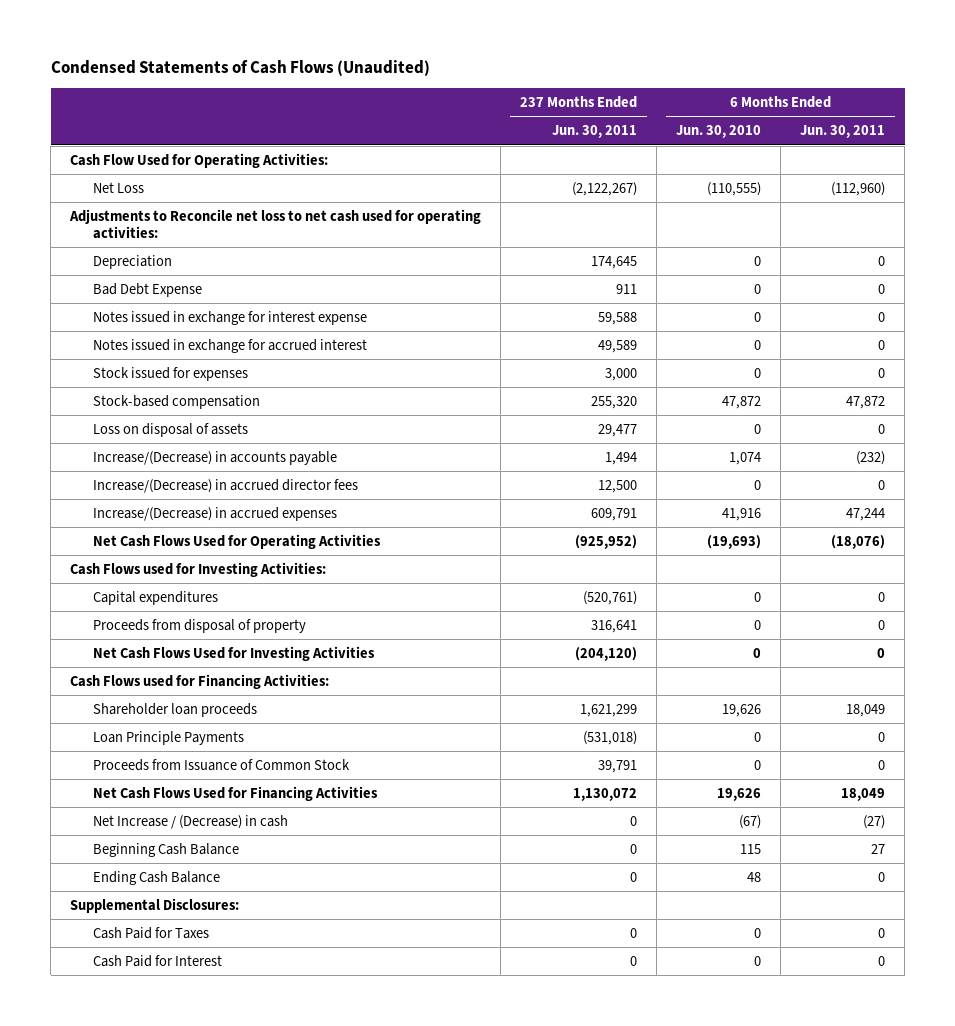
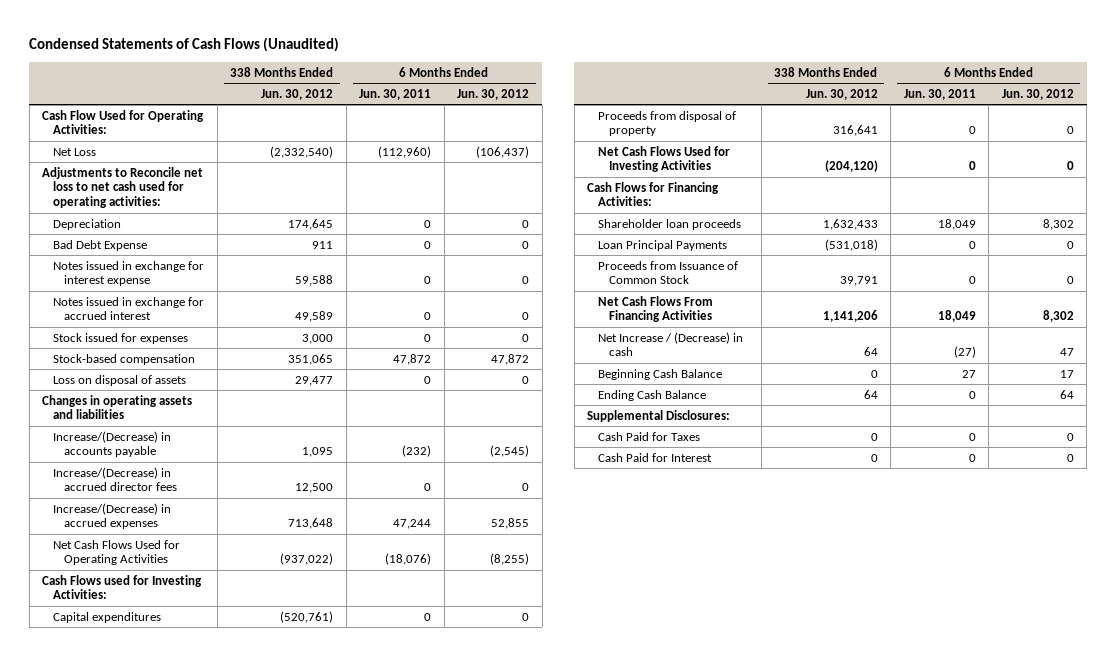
- | 237 Months Ended Jun. 30, 2011 | 6 Months Ended Jun. 30, 2010 | 6 Months Ended Jun. 30, 2011
+ | 338 Months Ended Jun. 30, 2012 | 6 Months Ended Jun. 30, 2011 | 6 Months Ended Jun. 30, 2012
+ Changes in operating assets and liabilities
- Cash Flows used for Financing Activities:
+ Cash Flows for Financing Activities:
- Loan Principle Payments | (531,018) | 0 | 0
+ Loan Principal Payments | (531,018) | 0 | 0
- Net Cash Flows Used for Financing Activities | 1,130,072 | 19,626 | 18,049
+ Net Cash Flows From Financing Activities | 1,141,206 | 18,049 | 8,302

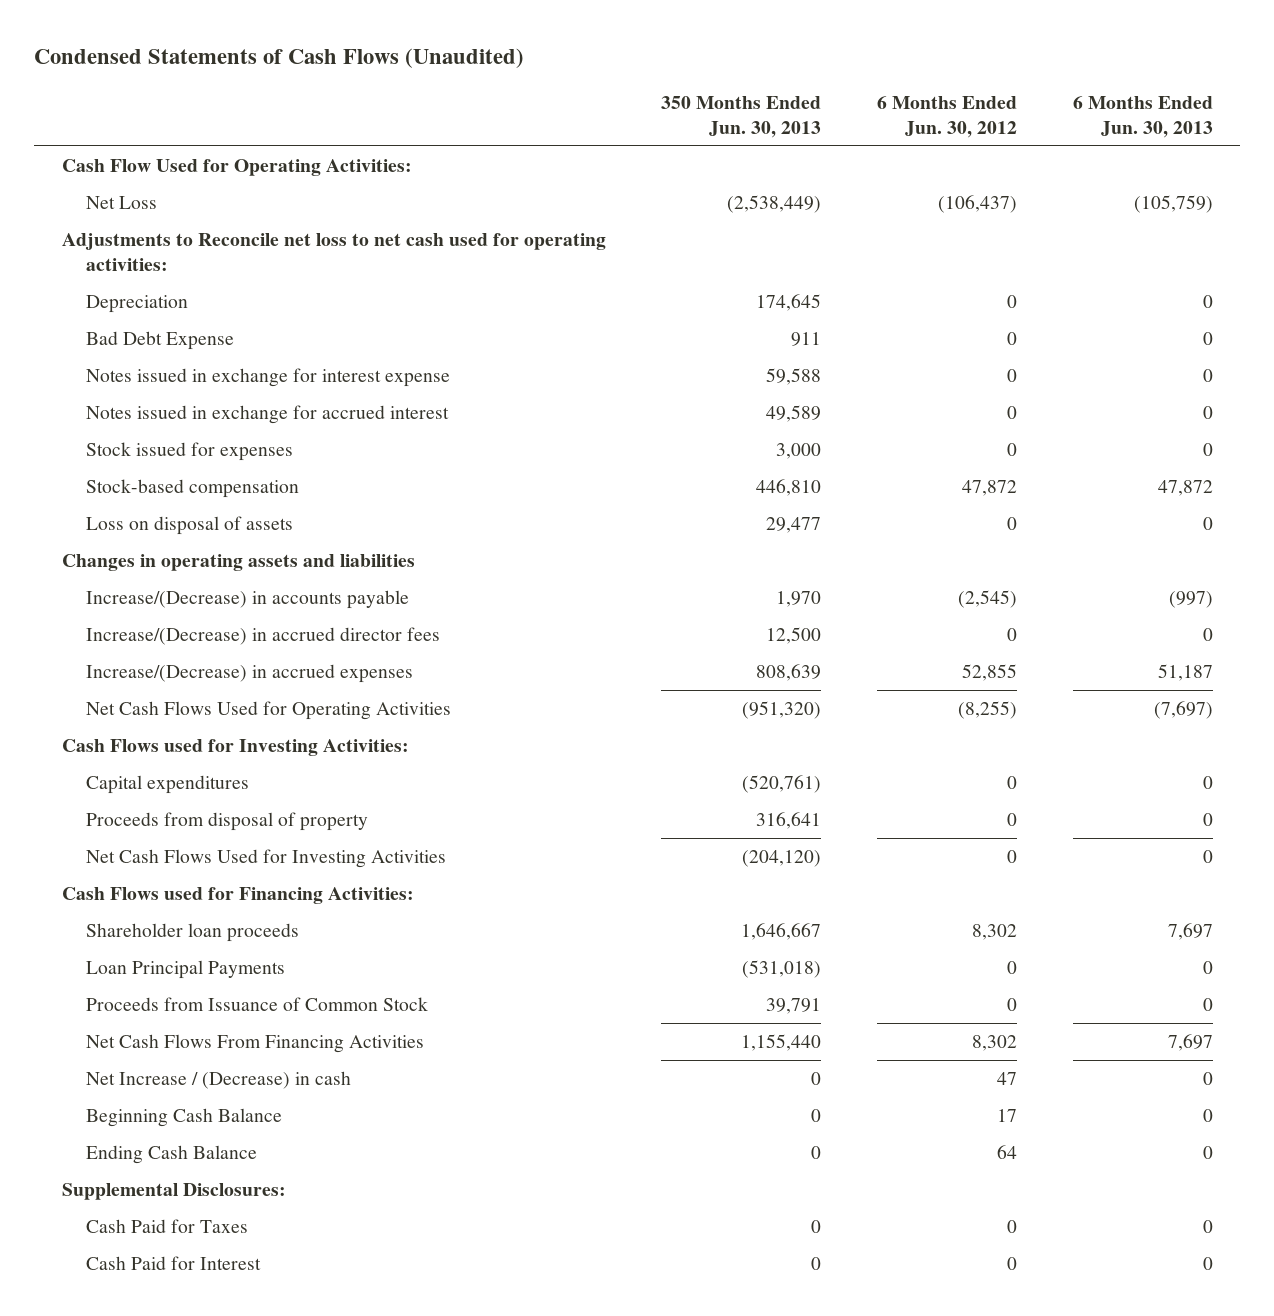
- | 338 Months Ended Jun. 30, 2012 | 6 Months Ended Jun. 30, 2011 | 6 Months Ended Jun. 30, 2012
+ | 350 Months Ended Jun. 30, 2013 | 6 Months Ended Jun. 30, 2012 | 6 Months Ended Jun. 30, 2013
- Cash Flows for Financing Activities:
+ Cash Flows used for Financing Activities:

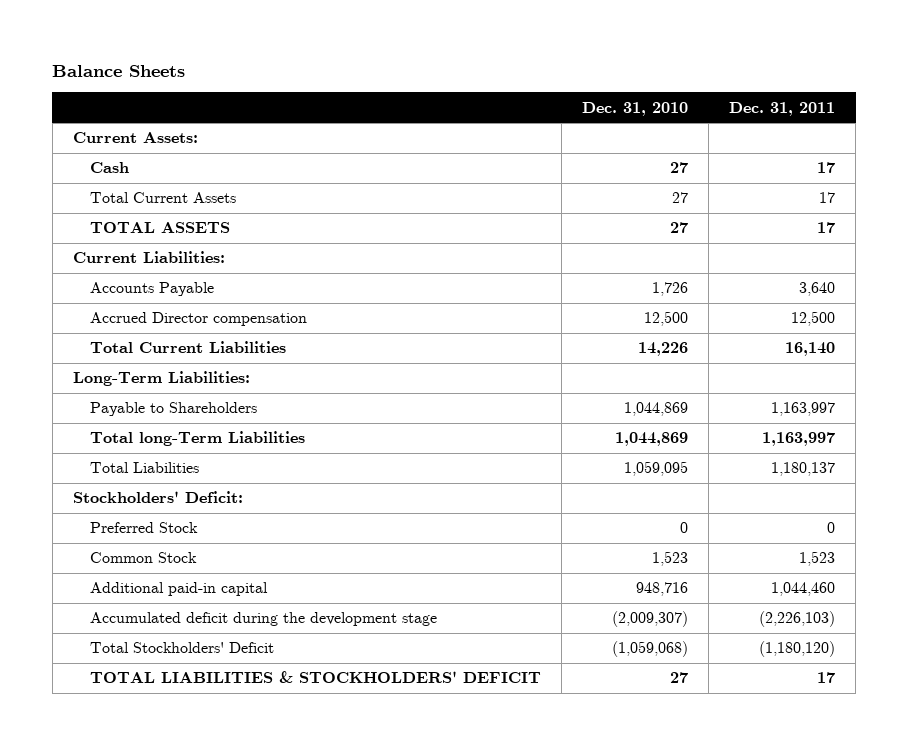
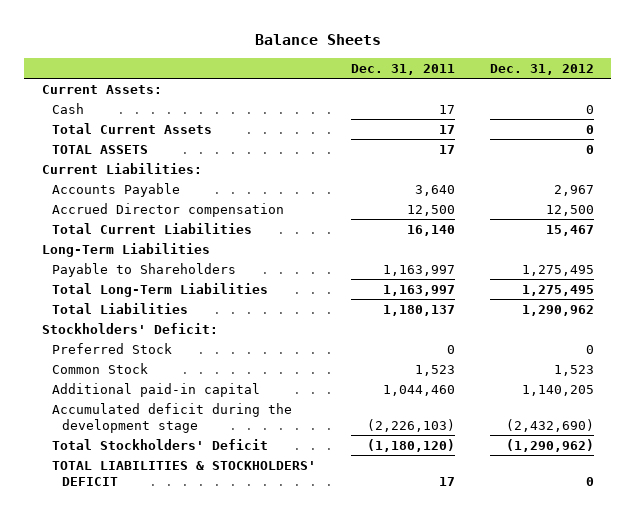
- | Dec. 31, 2010 | Dec. 31, 2011
+ | Dec. 31, 2011 | Dec. 31, 2012
- Long-Term Liabilities:
+ Long-Term Liabilities
- Total long-Term Liabilities | 1,044,869 | 1,163,997
+ Total Long-Term Liabilities | 1,163,997 | 1,275,495

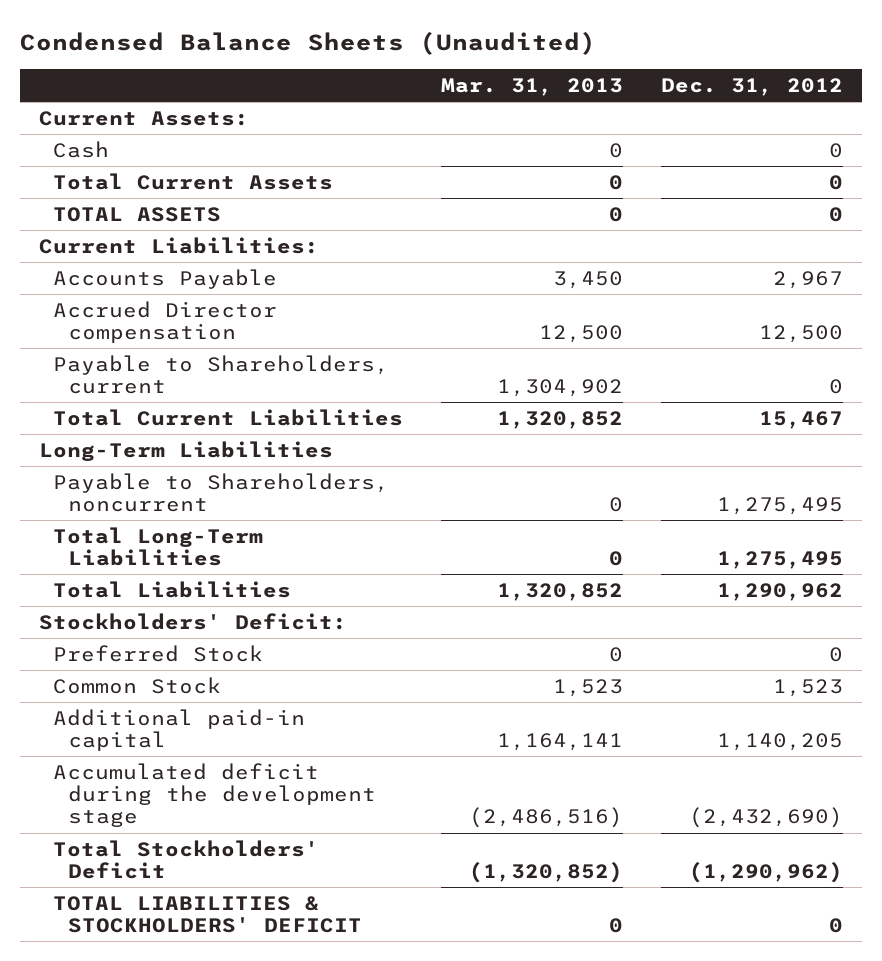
- Balance Sheets
+ Condensed Balance Sheets (Unaudited)
- | Dec. 31, 2011 | Dec. 31, 2012
+ | Mar. 31, 2013 | Dec. 31, 2012
+ Payable to Shareholders, current | 1,304,902 | 0
- Payable to Shareholders | 1,163,997 | 1,275,495
+ Payable to Shareholders, noncurrent | 0 | 1,275,495

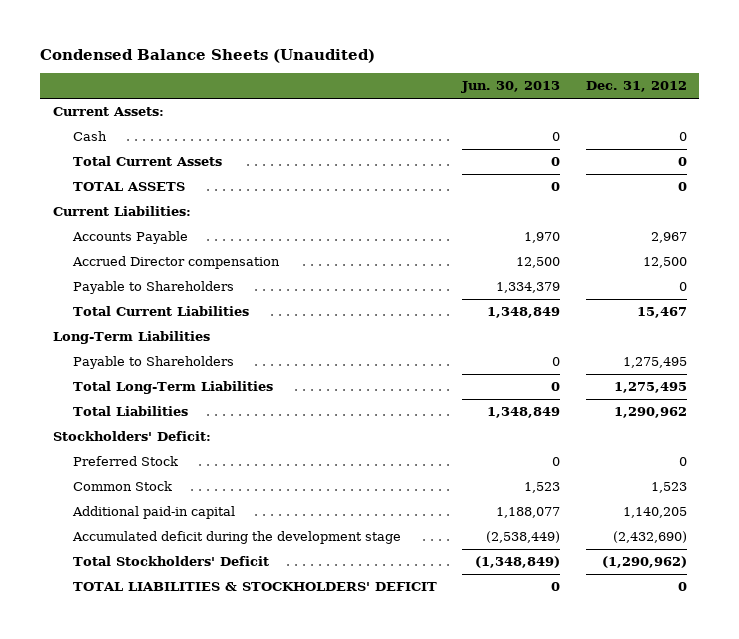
- | Mar. 31, 2013 | Dec. 31, 2012
+ | Jun. 30, 2013 | Dec. 31, 2012
- Payable to Shareholders, current | 1,304,902 | 0
+ Payable to Shareholders | 1,334,379 | 0
- Payable to Shareholders, noncurrent | 0 | 1,275,495
+ Payable to Shareholders | 0 | 1,275,495

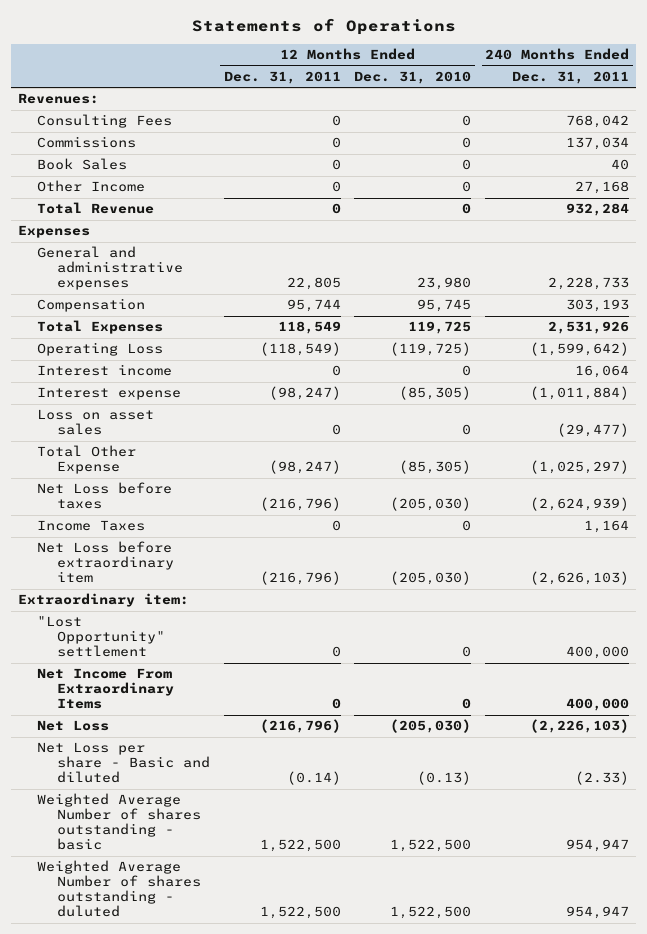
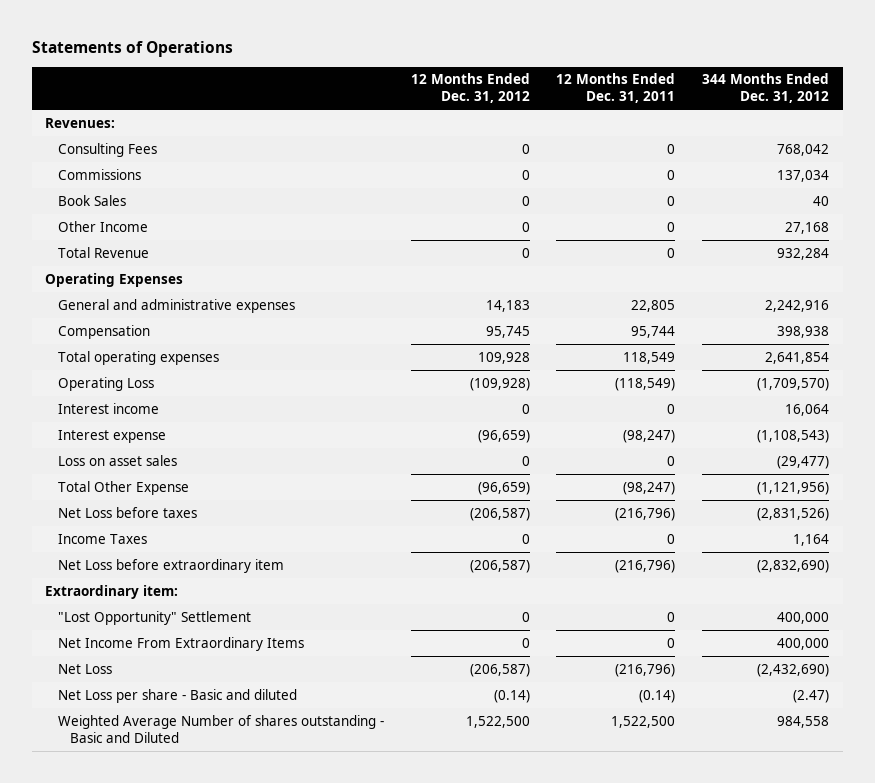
- | 12 Months Ended Dec. 31, 2011 | 12 Months Ended Dec. 31, 2010 | 240 Months Ended Dec. 31, 2011
+ | 12 Months Ended Dec. 31, 2012 | 12 Months Ended Dec. 31, 2011 | 344 Months Ended Dec. 31, 2012
- Expenses
+ Operating Expenses
- Total Expenses | 118,549 | 119,725 | 2,531,926
+ Total operating expenses | 109,928 | 118,549 | 2,641,854
- "Lost Opportunity" settlement | 0 | 0 | 400,000
+ "Lost Opportunity" Settlement | 0 | 0 | 400,000
- Weighted Average Number of shares outstanding - basic | 1,522,500 | 1,522,500 | 954,947
- Weighted Average Number of shares outstanding - duluted | 1,522,500 | 1,522,500 | 954,947
+ Weighted Average Number of shares outstanding - Basic and Diluted | 1,522,500 | 1,522,500 | 984,558

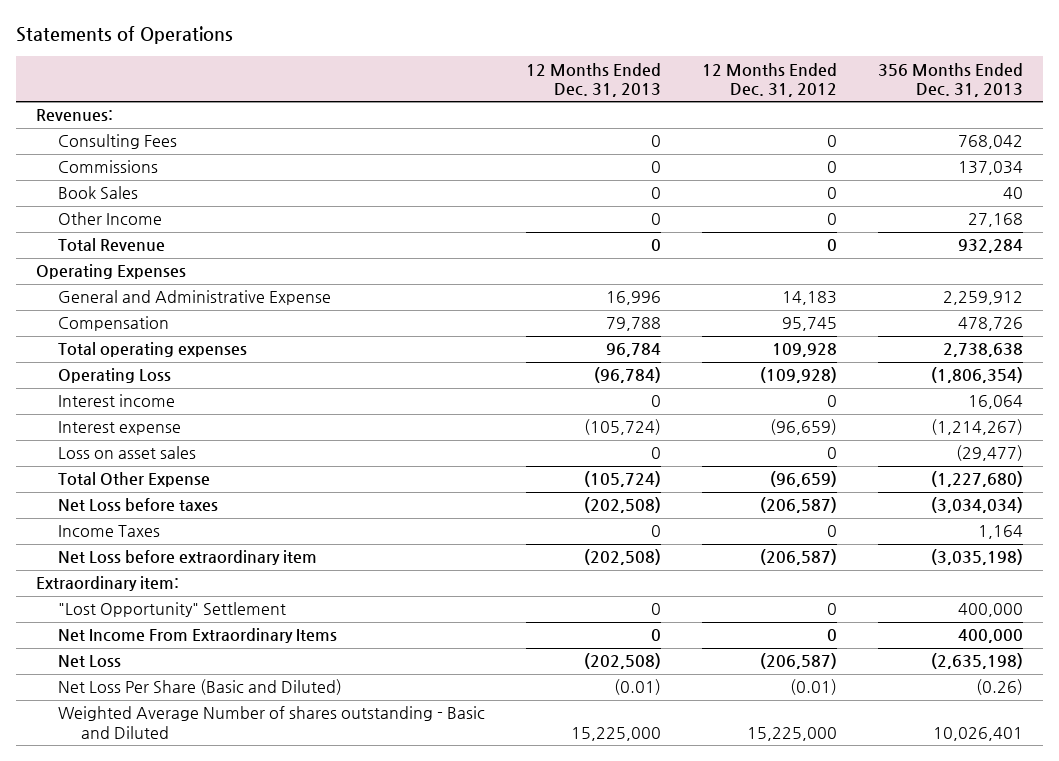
- | 12 Months Ended Dec. 31, 2012 | 12 Months Ended Dec. 31, 2011 | 344 Months Ended Dec. 31, 2012
+ | 12 Months Ended Dec. 31, 2013 | 12 Months Ended Dec. 31, 2012 | 356 Months Ended Dec. 31, 2013
- General and administrative expenses | 14,183 | 22,805 | 2,242,916
+ General and Administrative Expense | 16,996 | 14,183 | 2,259,912
- Net Loss per share - Basic and diluted | (0.14) | (0.14) | (2.47)
- Weighted Average Number of shares outstanding - Basic and Diluted | 1,522,500 | 1,522,500 | 984,558
+ Net Loss Per Share (Basic and Diluted) | (0.01) | (0.01) | (0.26)
+ Weighted Average Number of shares outstanding - Basic and Diluted | 15,225,000 | 15,225,000 | 10,026,401

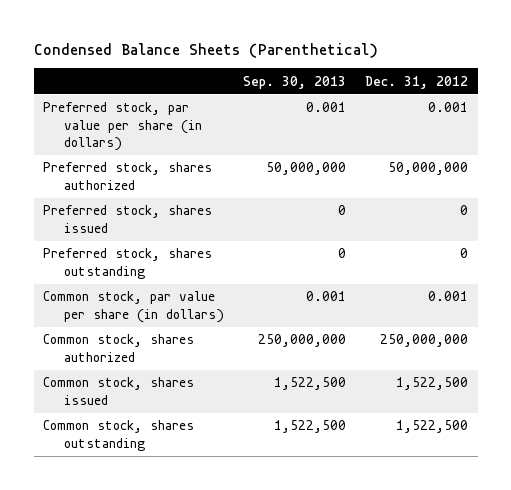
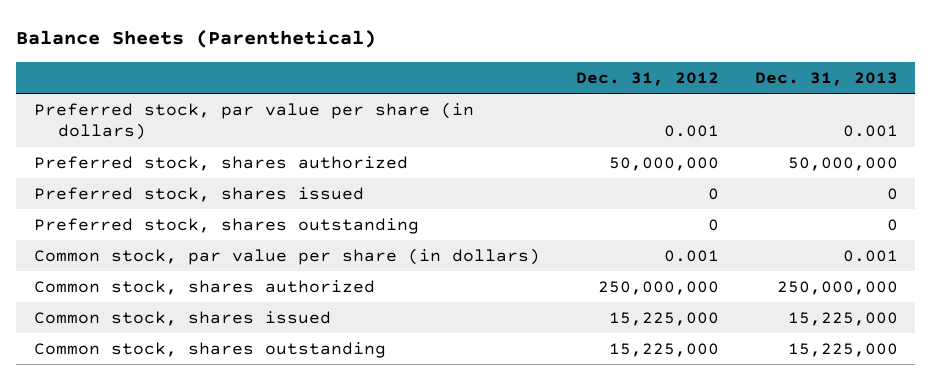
- Condensed Balance Sheets (Parenthetical)
+ Balance Sheets (Parenthetical)
- | Sep. 30, 2013 | Dec. 31, 2012
+ | Dec. 31, 2012 | Dec. 31, 2013
- Common stock, shares issued | 1,522,500 | 1,522,500
- Common stock, shares outstanding | 1,522,500 | 1,522,500
+ Common stock, shares issued | 15,225,000 | 15,225,000
+ Common stock, shares outstanding | 15,225,000 | 15,225,000

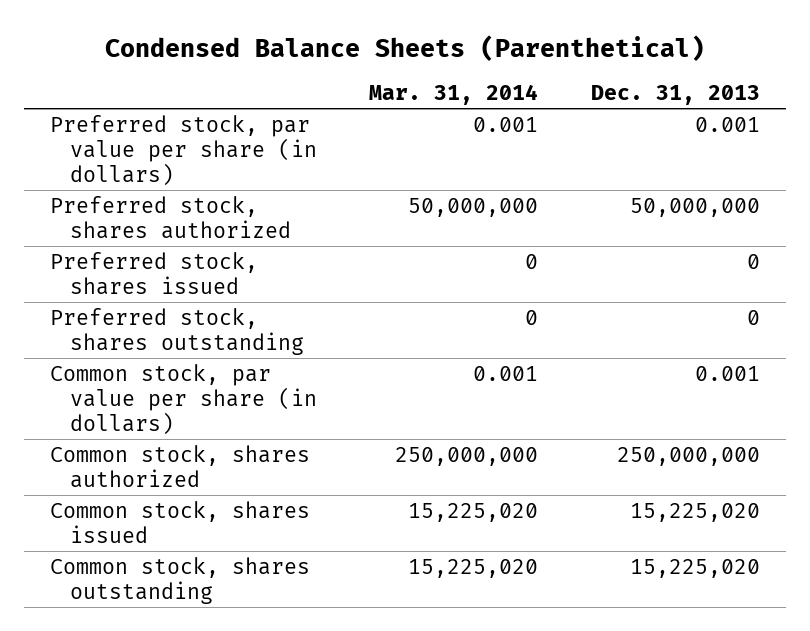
- Balance Sheets (Parenthetical)
+ Condensed Balance Sheets (Parenthetical)
- | Dec. 31, 2012 | Dec. 31, 2013
+ | Mar. 31, 2014 | Dec. 31, 2013
- Common stock, shares issued | 15,225,000 | 15,225,000
- Common stock, shares outstanding | 15,225,000 | 15,225,000
+ Common stock, shares issued | 15,225,020 | 15,225,020
+ Common stock, shares outstanding | 15,225,020 | 15,225,020

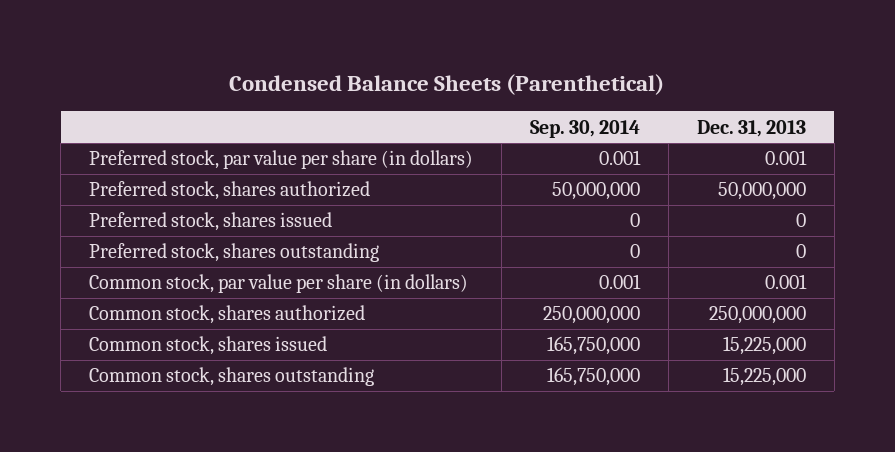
- | Mar. 31, 2014 | Dec. 31, 2013
+ | Sep. 30, 2014 | Dec. 31, 2013
- Common stock, shares issued | 15,225,020 | 15,225,020
- Common stock, shares outstanding | 15,225,020 | 15,225,020
+ Common stock, shares issued | 165,750,000 | 15,225,000
+ Common stock, shares outstanding | 165,750,000 | 15,225,000

